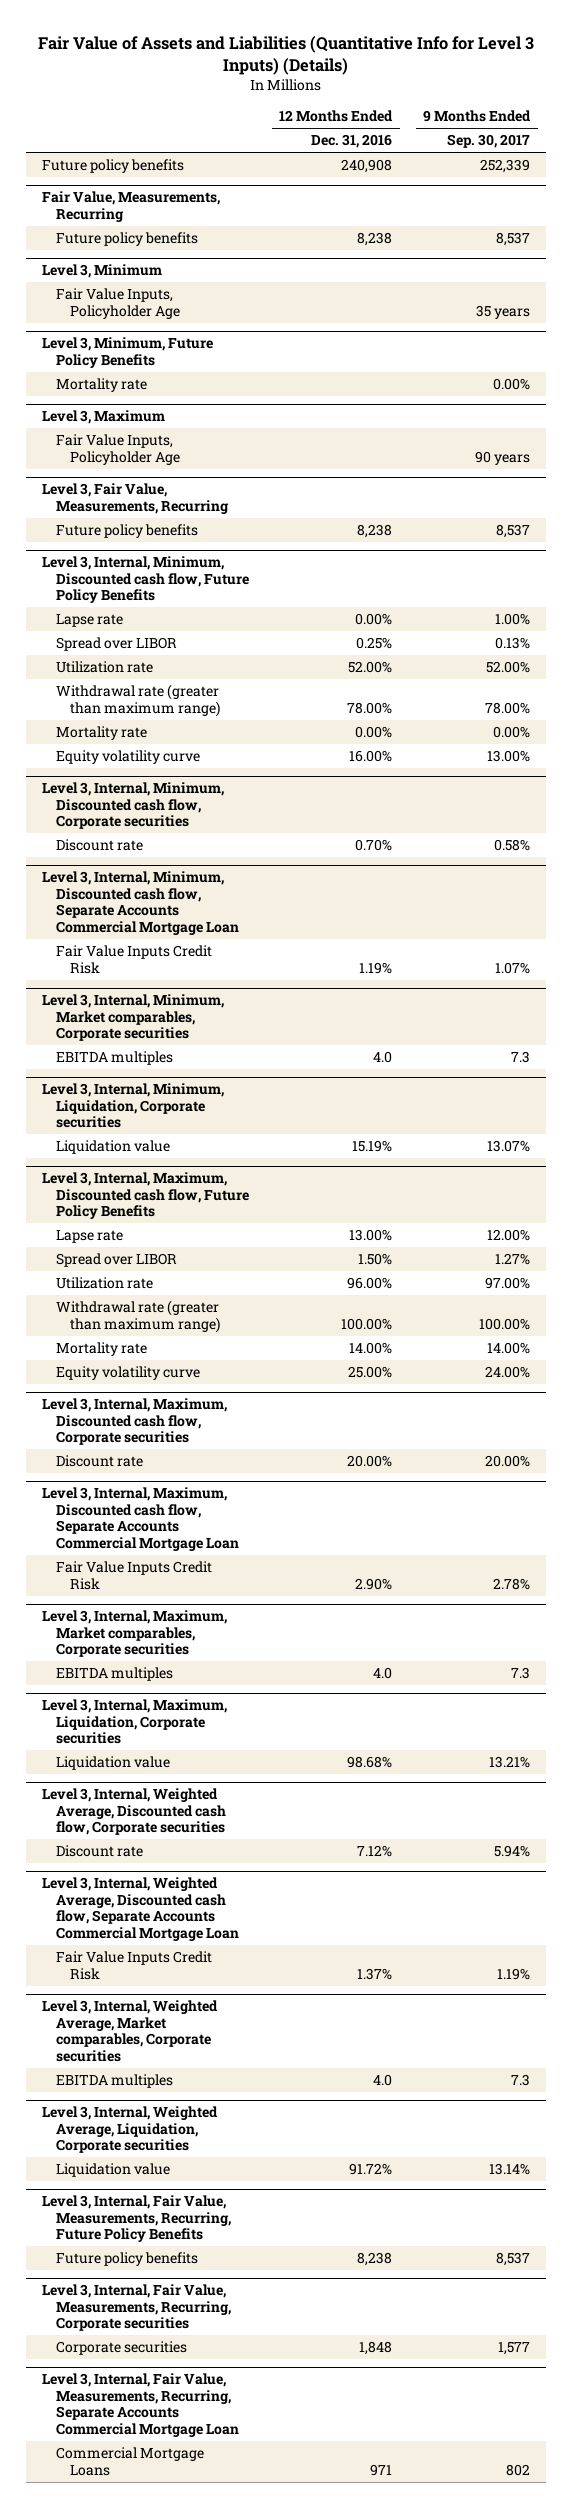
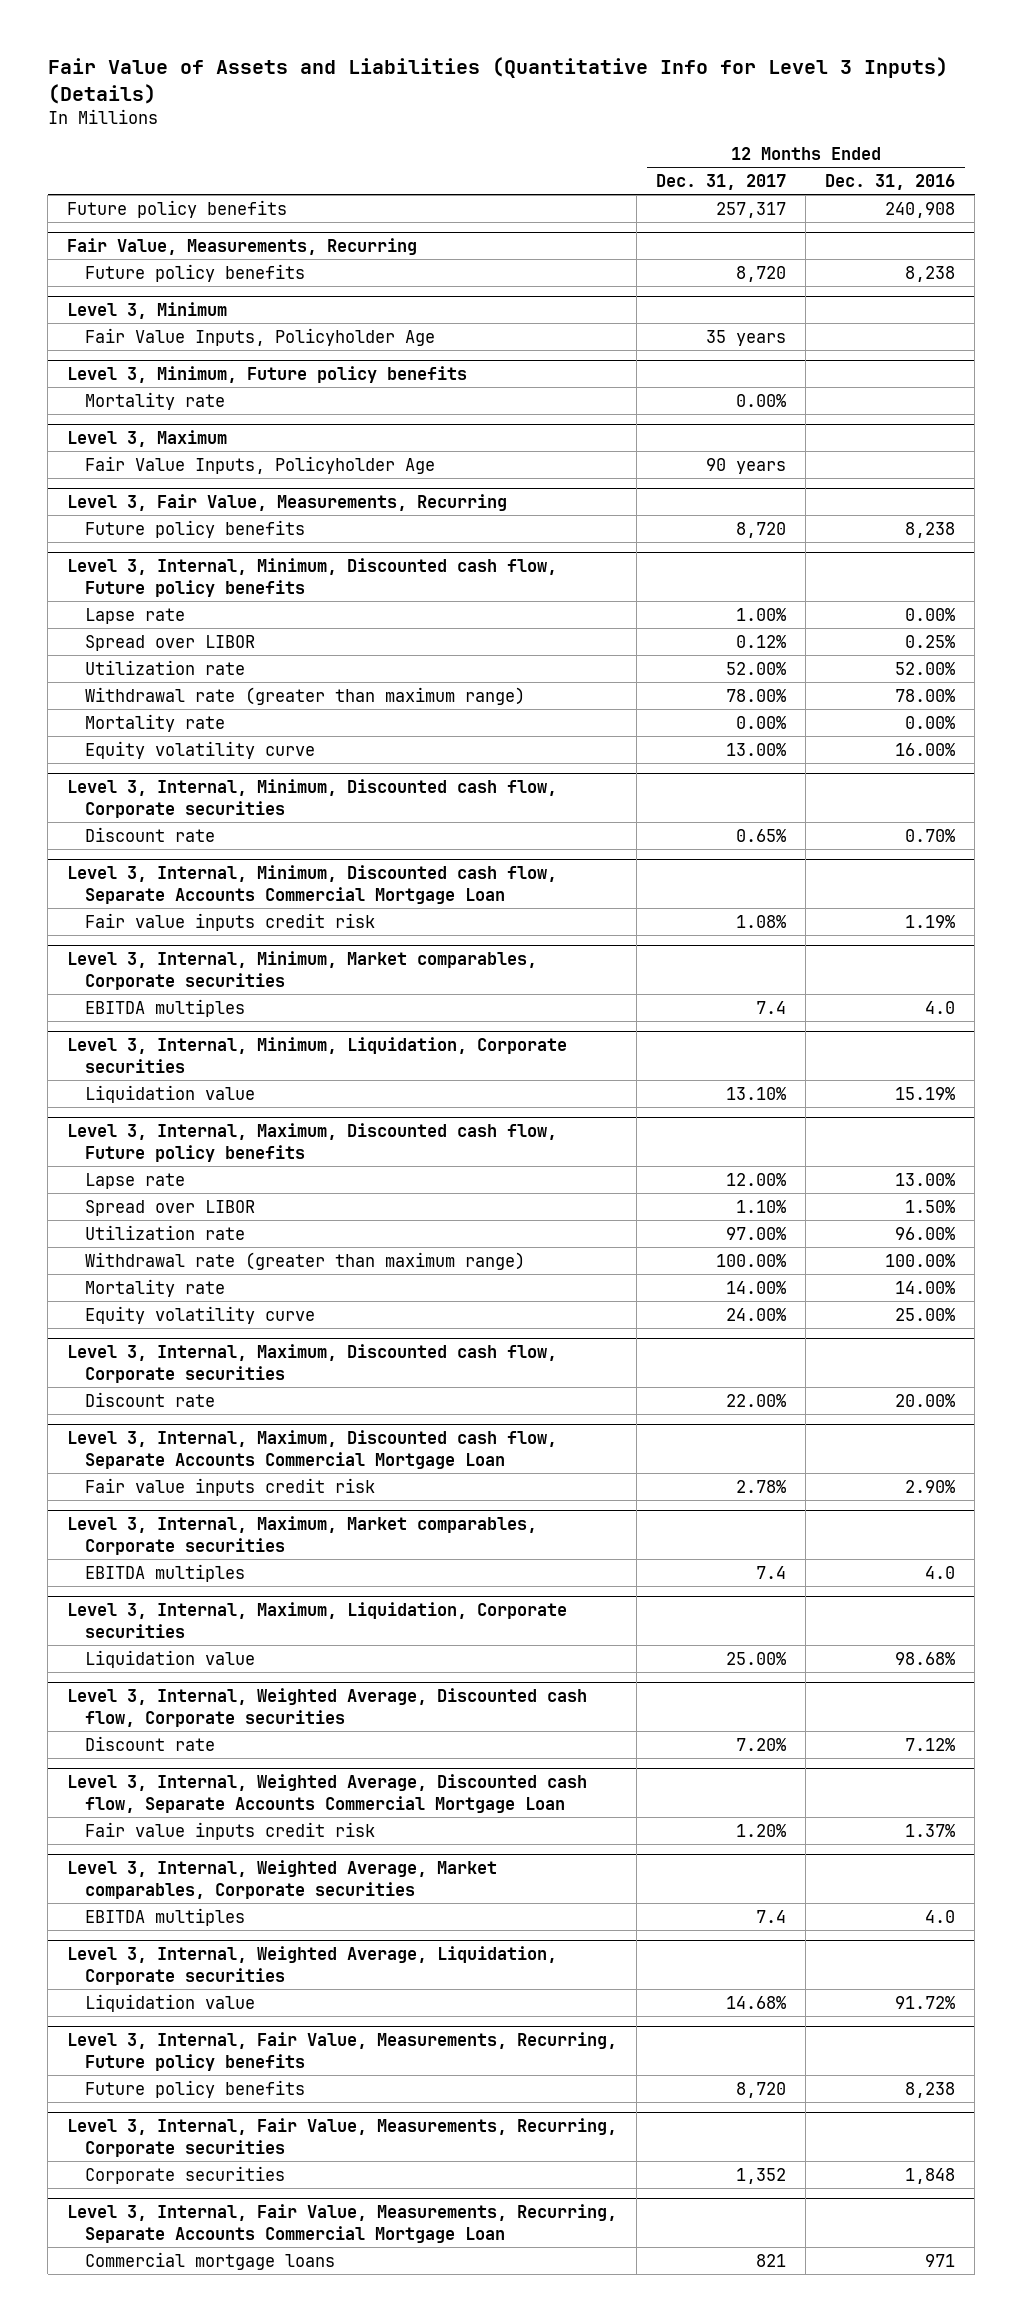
- | 12 Months Ended Dec. 31, 2016 | 9 Months Ended Sep. 30, 2017
+ | 12 Months Ended Dec. 31, 2017 | 12 Months Ended Dec. 31, 2016
- Level 3, Minimum, Future Policy Benefits
+ Level 3, Minimum, Future policy benefits
- Level 3, Internal, Minimum, Discounted cash flow, Future Policy Benefits
+ Level 3, Internal, Minimum, Discounted cash flow, Future policy benefits
@ Level 3, Internal, Minimum, Discounted cash flow, Separate Accounts Commercial Mortgage Loan
- Fair Value Inputs Credit Risk | 1.19% | 1.07%
+ Fair value inputs credit risk | 1.08% | 1.19%
- Level 3, Internal, Maximum, Discounted cash flow, Future Policy Benefits
+ Level 3, Internal, Maximum, Discounted cash flow, Future policy benefits
@ Level 3, Internal, Maximum, Discounted cash flow, Separate Accounts Commercial Mortgage Loan
- Fair Value Inputs Credit Risk | 2.90% | 2.78%
+ Fair value inputs credit risk | 2.78% | 2.90%
@ Level 3, Internal, Weighted Average, Discounted cash flow, Separate Accounts Commercial Mortgage Loan
- Fair Value Inputs Credit Risk | 1.37% | 1.19%
+ Fair value inputs credit risk | 1.20% | 1.37%
- Level 3, Internal, Fair Value, Measurements, Recurring, Future Policy Benefits
+ Level 3, Internal, Fair Value, Measurements, Recurring, Future policy benefits
@ Level 3, Internal, Fair Value, Measurements, Recurring, Separate Accounts Commercial Mortgage Loan
- Commercial Mortgage Loans | 971 | 802
+ Commercial mortgage loans | 821 | 971

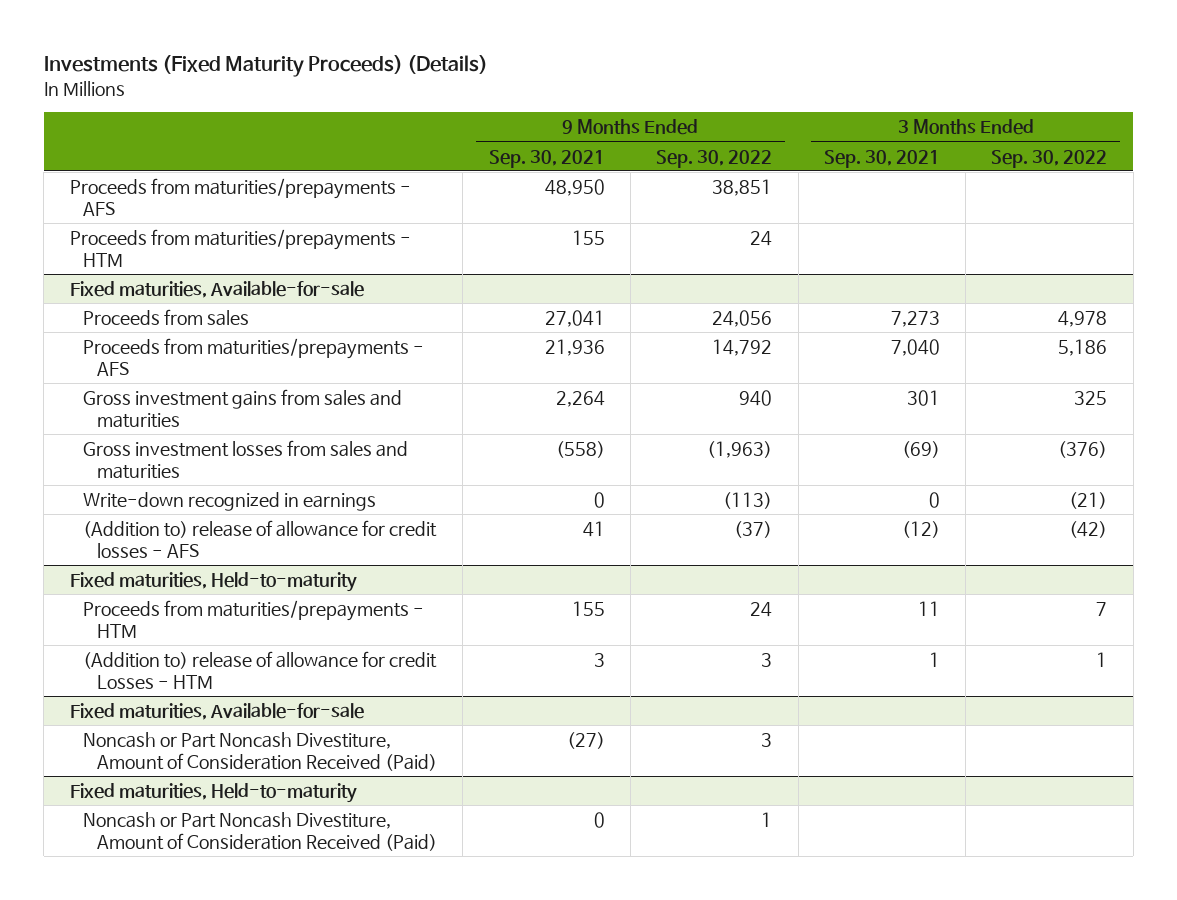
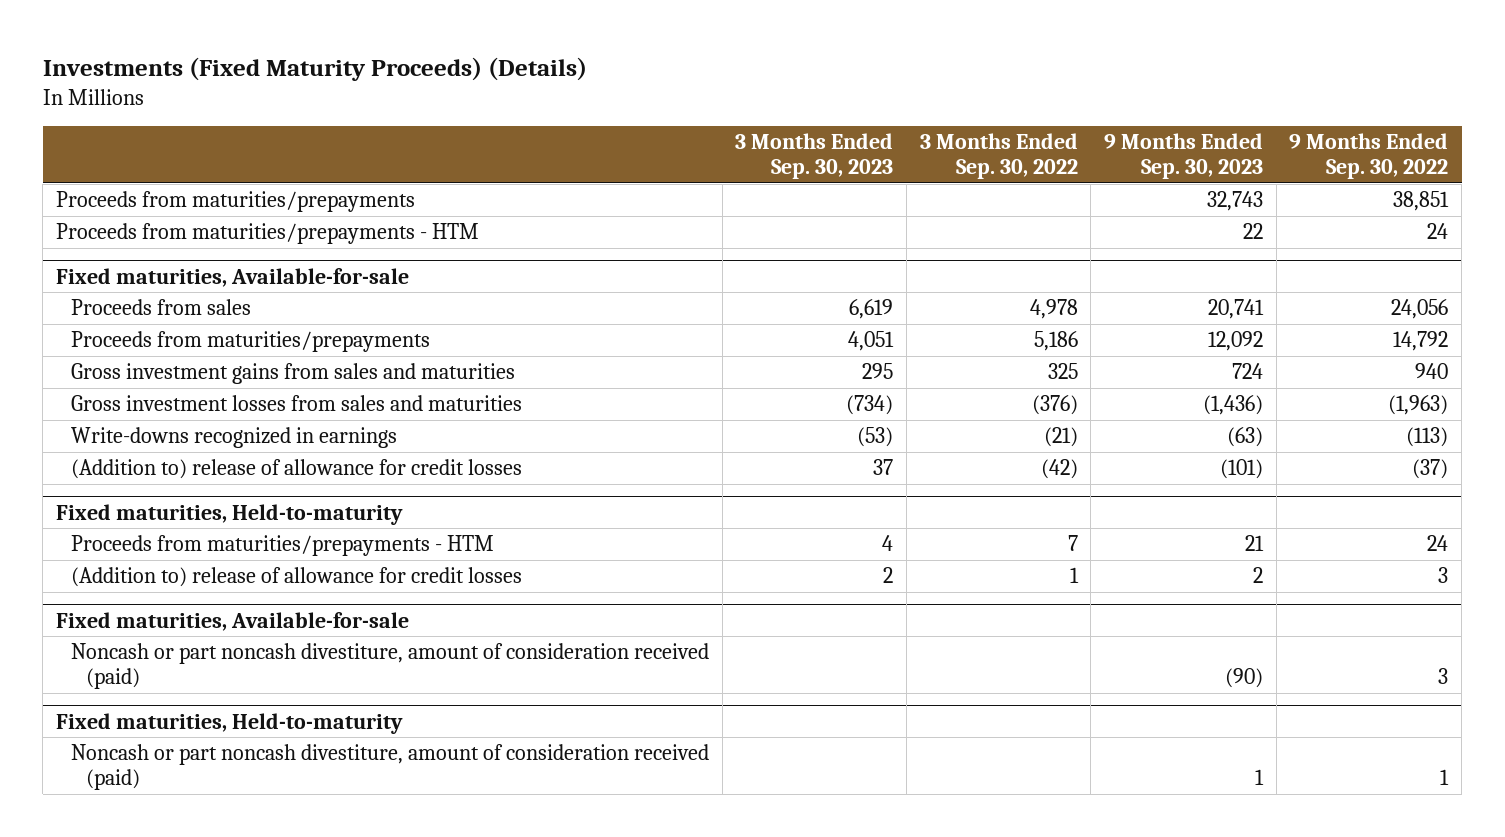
- | 9 Months Ended Sep. 30, 2021 | 9 Months Ended Sep. 30, 2022 | 3 Months Ended Sep. 30, 2021 | 3 Months Ended Sep. 30, 2022
+ | 3 Months Ended Sep. 30, 2023 | 3 Months Ended Sep. 30, 2022 | 9 Months Ended Sep. 30, 2023 | 9 Months Ended Sep. 30, 2022
- Proceeds from maturities/prepayments - AFS | 48,950 | 38,851 | |
+ Proceeds from maturities/prepayments | | | 32,743 | 38,851
@ Fixed maturities, Available-for-sale
- Proceeds from maturities/prepayments - AFS | 21,936 | 14,792 | 7,040 | 5,186
+ Proceeds from maturities/prepayments | 4,051 | 5,186 | 12,092 | 14,792
- Write-down recognized in earnings | 0 | (113) | 0 | (21)
- (Addition to) release of allowance for credit losses - AFS | 41 | (37) | (12) | (42)
+ Write-downs recognized in earnings | (53) | (21) | (63) | (113)
+ (Addition to) release of allowance for credit losses | 37 | (42) | (101) | (37)
@ Fixed maturities, Held-to-maturity
- (Addition to) release of allowance for credit Losses - HTM | 3 | 3 | 1 | 1
+ (Addition to) release of allowance for credit losses | 2 | 1 | 2 | 3
@ Fixed maturities, Available-for-sale
- Noncash or Part Noncash Divestiture, Amount of Consideration Received (Paid) | (27) | 3 | |
+ Noncash or part noncash divestiture, amount of consideration received (paid) | | | (90) | 3
@ Fixed maturities, Held-to-maturity
- Noncash or Part Noncash Divestiture, Amount of Consideration Received (Paid) | 0 | 1 | |
+ Noncash or part noncash divestiture, amount of consideration received (paid) | | | 1 | 1

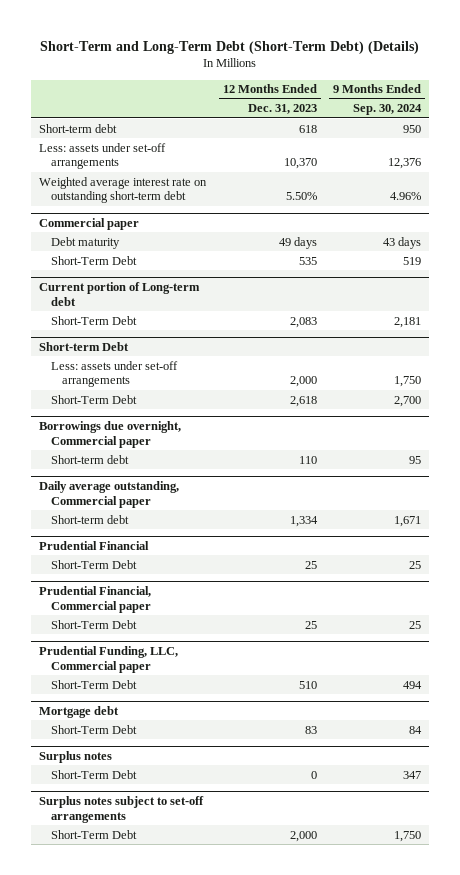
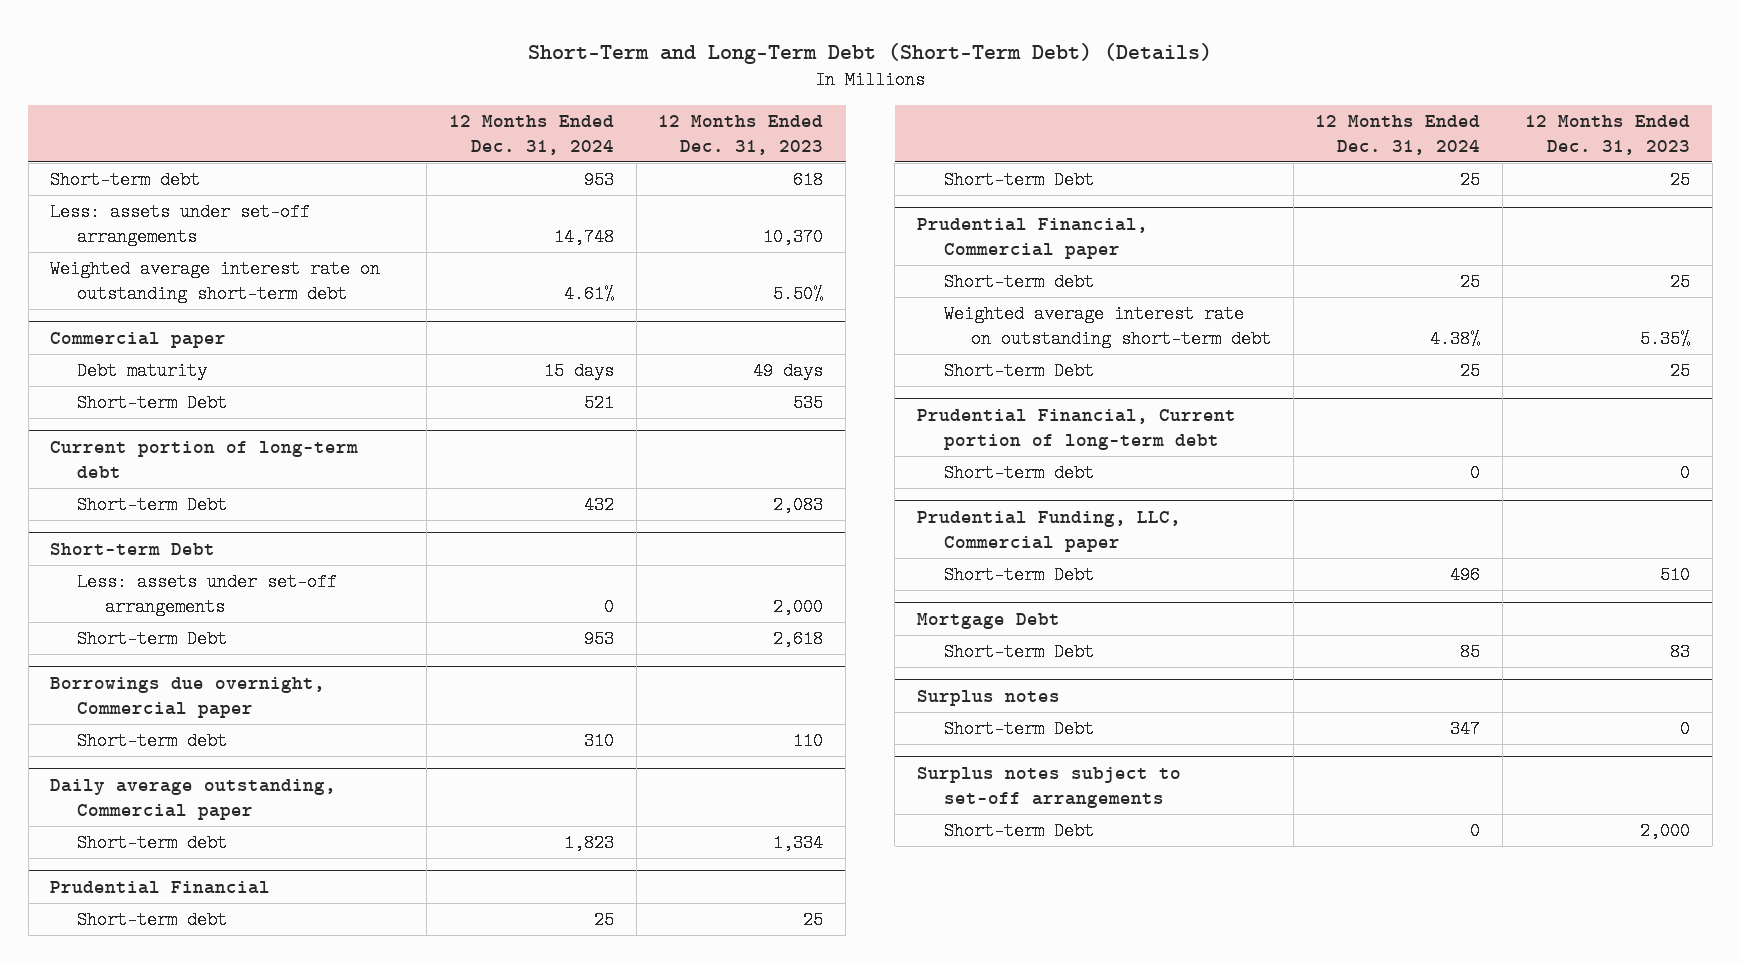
- | 12 Months Ended Dec. 31, 2023 | 9 Months Ended Sep. 30, 2024
+ | 12 Months Ended Dec. 31, 2024 | 12 Months Ended Dec. 31, 2023
@ Commercial paper
- Short-Term Debt | 535 | 519
- Current portion of Long-term debt
- Short-Term Debt | 2,083 | 2,181
@ Commercial paper
+ Short-term Debt | 521 | 535
+ Current portion of long-term debt
+ Short-term Debt | 432 | 2,083
@ Short-term Debt
- Short-Term Debt | 2,618 | 2,700
+ Short-term Debt | 953 | 2,618
@ Prudential Financial
- Short-Term Debt | 25 | 25
+ Short-term debt | 25 | 25
+ Short-term Debt | 25 | 25
@ Prudential Financial, Commercial paper
- Short-Term Debt | 25 | 25
+ Short-term debt | 25 | 25
+ Weighted average interest rate on outstanding short-term debt | 4.38% | 5.35%
+ Short-term Debt | 25 | 25
+ Prudential Financial, Current portion of long-term debt
+ Short-term debt | 0 | 0
@ Prudential Funding, LLC, Commercial paper
- Short-Term Debt | 510 | 494
- Mortgage debt
- Short-Term Debt | 83 | 84
@ Prudential Funding, LLC, Commercial paper
+ Short-term Debt | 496 | 510
+ Mortgage Debt
+ Short-term Debt | 85 | 83
@ Surplus notes
- Short-Term Debt | 0 | 347
+ Short-term Debt | 347 | 0
@ Surplus notes subject to set-off arrangements
- Short-Term Debt | 2,000 | 1,750
+ Short-term Debt | 0 | 2,000

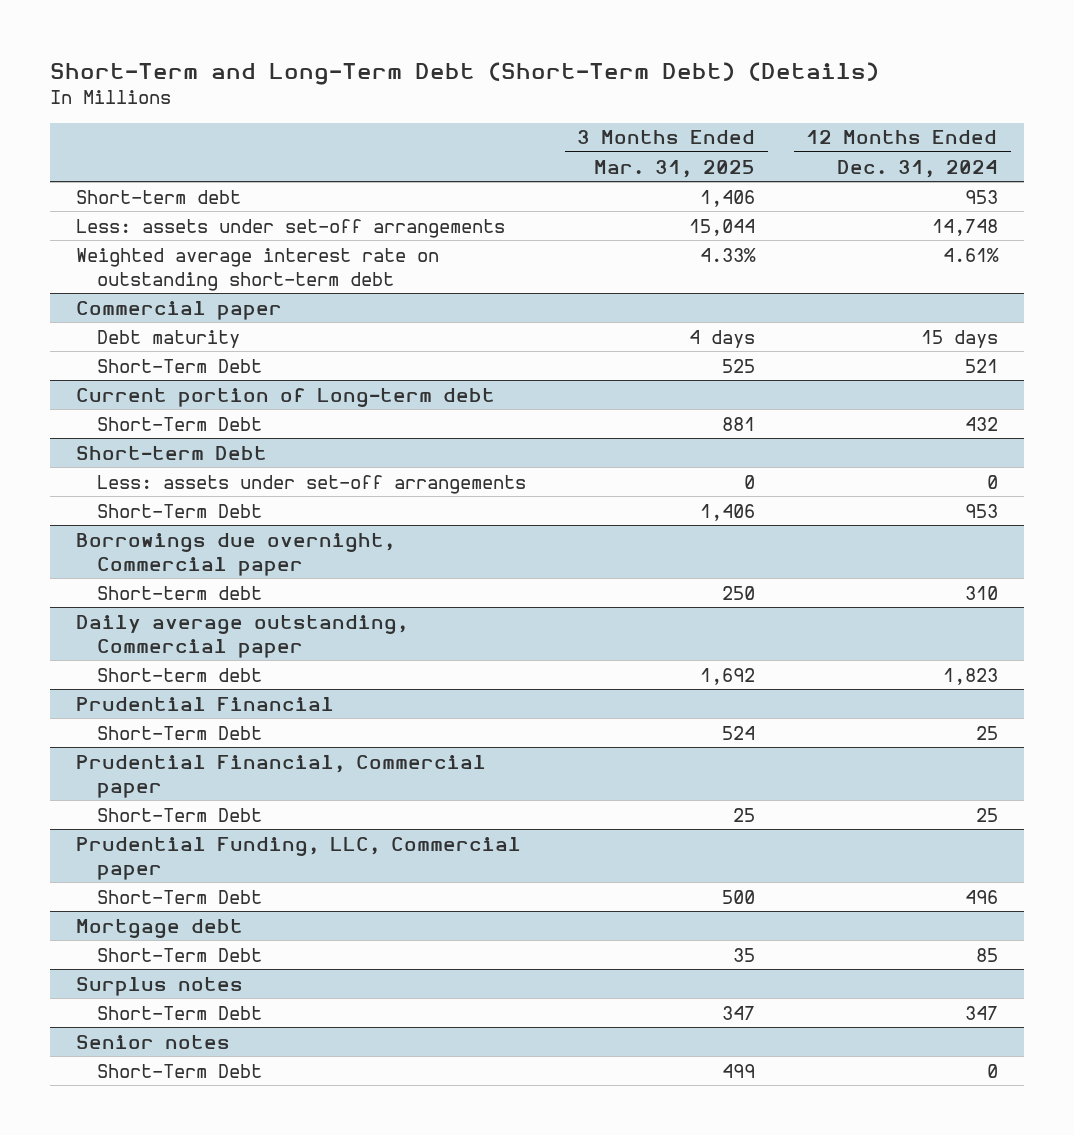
- | 12 Months Ended Dec. 31, 2024 | 12 Months Ended Dec. 31, 2023
+ | 3 Months Ended Mar. 31, 2025 | 12 Months Ended Dec. 31, 2024
@ Commercial paper
- Short-term Debt | 521 | 535
- Current portion of long-term debt
- Short-term Debt | 432 | 2,083
@ Commercial paper
+ Short-Term Debt | 525 | 521
+ Current portion of Long-term debt
+ Short-Term Debt | 881 | 432
@ Short-term Debt
- Short-term Debt | 953 | 2,618
+ Short-Term Debt | 1,406 | 953
@ Prudential Financial
- Short-term debt | 25 | 25
- Short-term Debt | 25 | 25
+ Short-Term Debt | 524 | 25
@ Prudential Financial, Commercial paper
- Short-term debt | 25 | 25
- Weighted average interest rate on outstanding short-term debt | 4.38% | 5.35%
- Short-term Debt | 25 | 25
- Prudential Financial, Current portion of long-term debt
- Short-term debt | 0 | 0
@ Prudential Financial, Commercial paper
+ Short-Term Debt | 25 | 25
@ Prudential Funding, LLC, Commercial paper
- Short-term Debt | 496 | 510
- Mortgage Debt
- Short-term Debt | 85 | 83
@ Prudential Funding, LLC, Commercial paper
+ Short-Term Debt | 500 | 496
+ Mortgage debt
+ Short-Term Debt | 35 | 85
@ Surplus notes
- Short-term Debt | 347 | 0
- Surplus notes subject to set-off arrangements
- Short-term Debt | 0 | 2,000
@ Surplus notes
+ Short-Term Debt | 347 | 347
+ Senior notes
+ Short-Term Debt | 499 | 0

